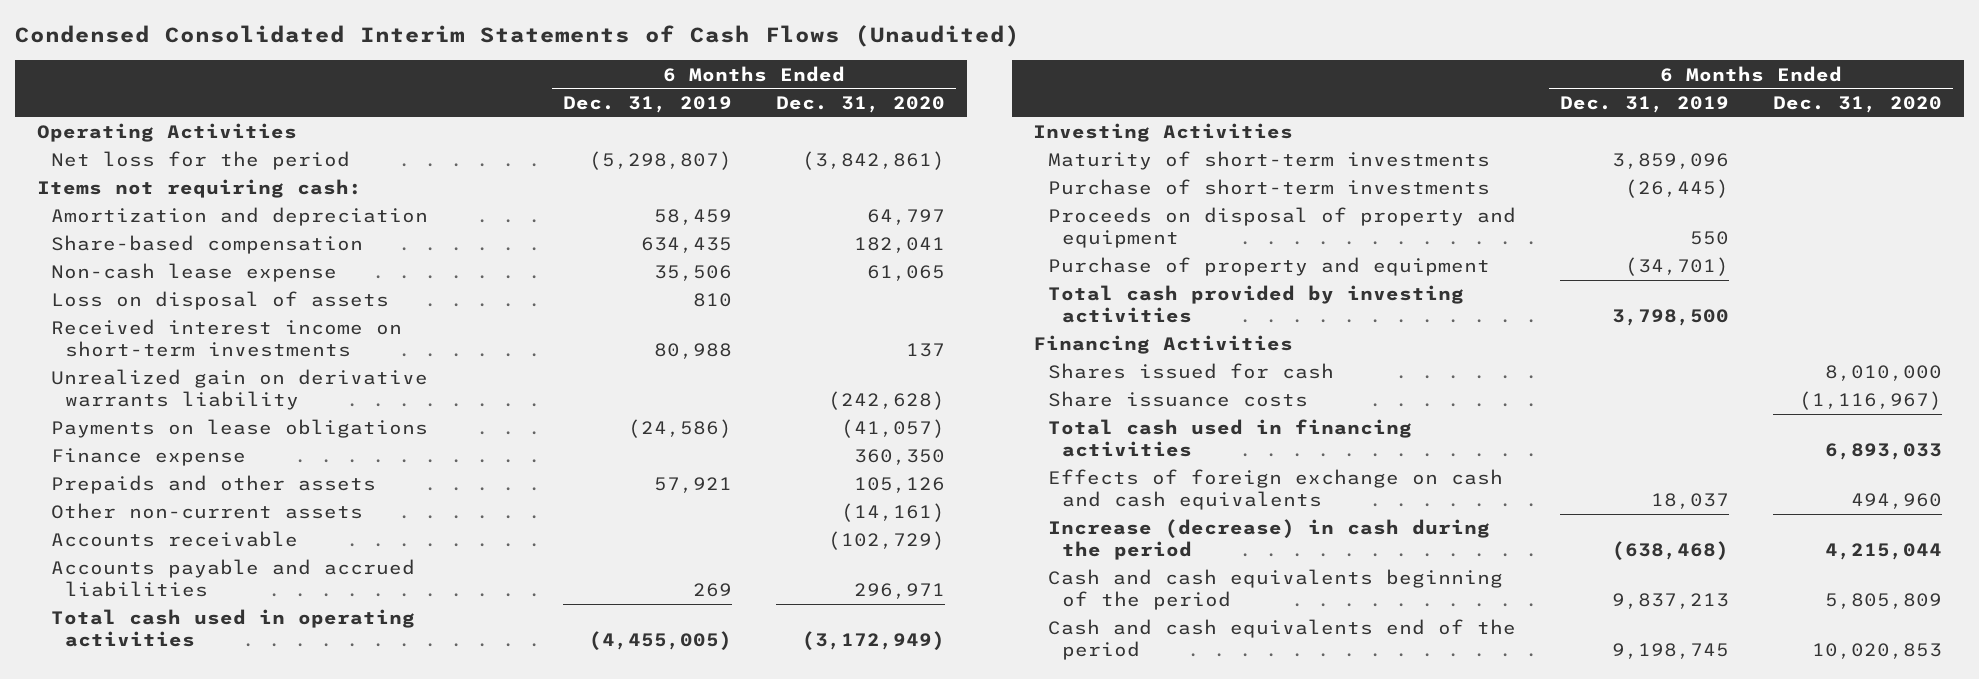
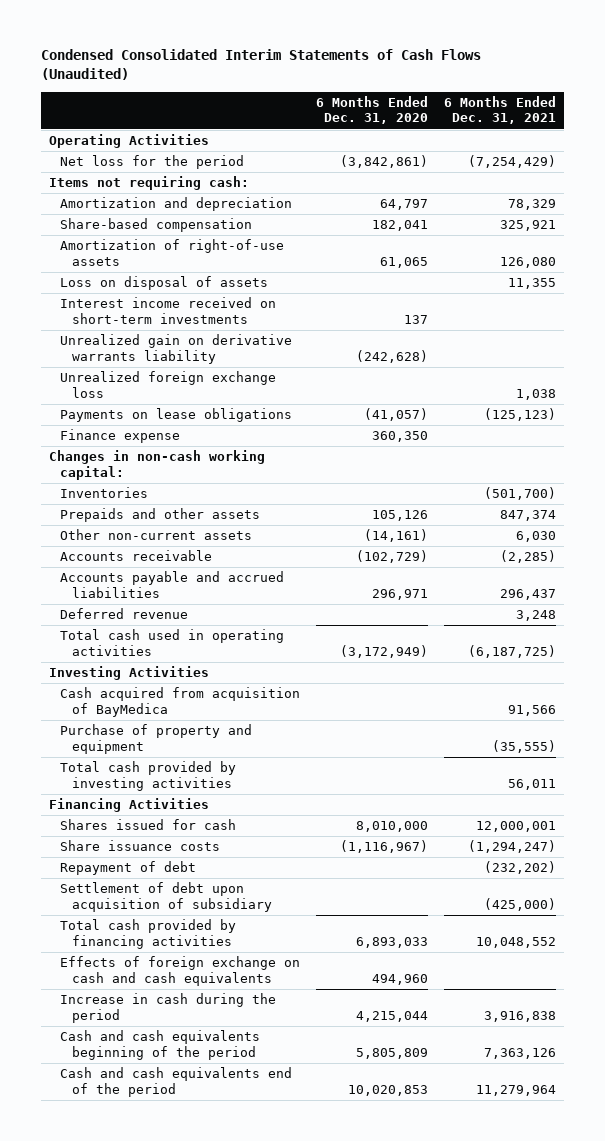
- | 6 Months Ended Dec. 31, 2019 | 6 Months Ended Dec. 31, 2020
+ | 6 Months Ended Dec. 31, 2020 | 6 Months Ended Dec. 31, 2021
- Non-cash lease expense | 35,506 | 61,065
+ Amortization of right-of-use assets | 61,065 | 126,080
- Received interest income on short-term investments | 80,988 | 137
+ Interest income received on short-term investments | 137 |
+ Unrealized foreign exchange loss | | 1,038
+ Changes in non-cash working capital:
+ Inventories | | (501,700)
+ Deferred revenue | | 3,248
- Maturity of short-term investments | 3,859,096 |
- Purchase of short-term investments | (26,445) |
- Proceeds on disposal of property and equipment | 550 |
+ Cash acquired from acquisition of BayMedica | | 91,566
- Total cash used in financing activities | | 6,893,033
+ Repayment of debt | | (232,202)
+ Settlement of debt upon acquisition of subsidiary | | (425,000)
+ Total cash provided by financing activities | 6,893,033 | 10,048,552
- Increase (decrease) in cash during the period | (638,468) | 4,215,044
+ Increase in cash during the period | 4,215,044 | 3,916,838

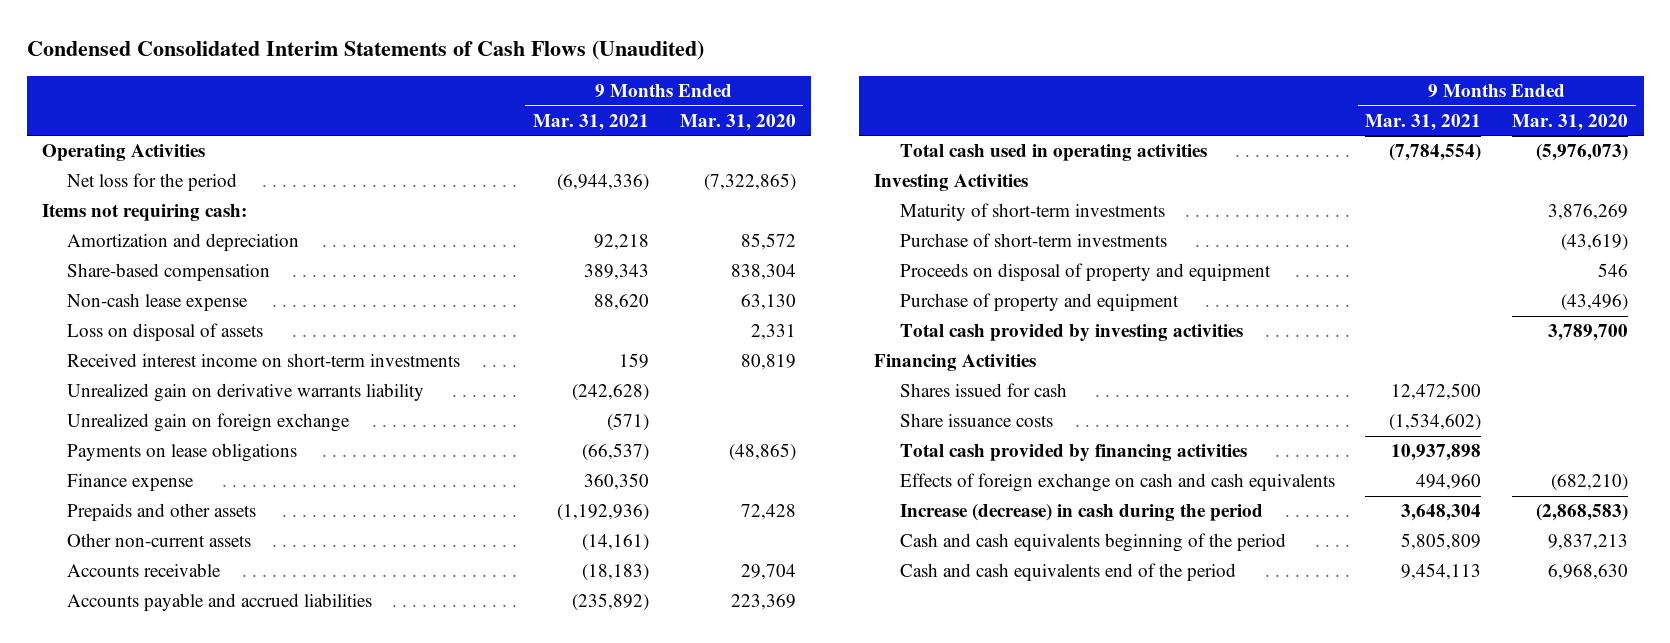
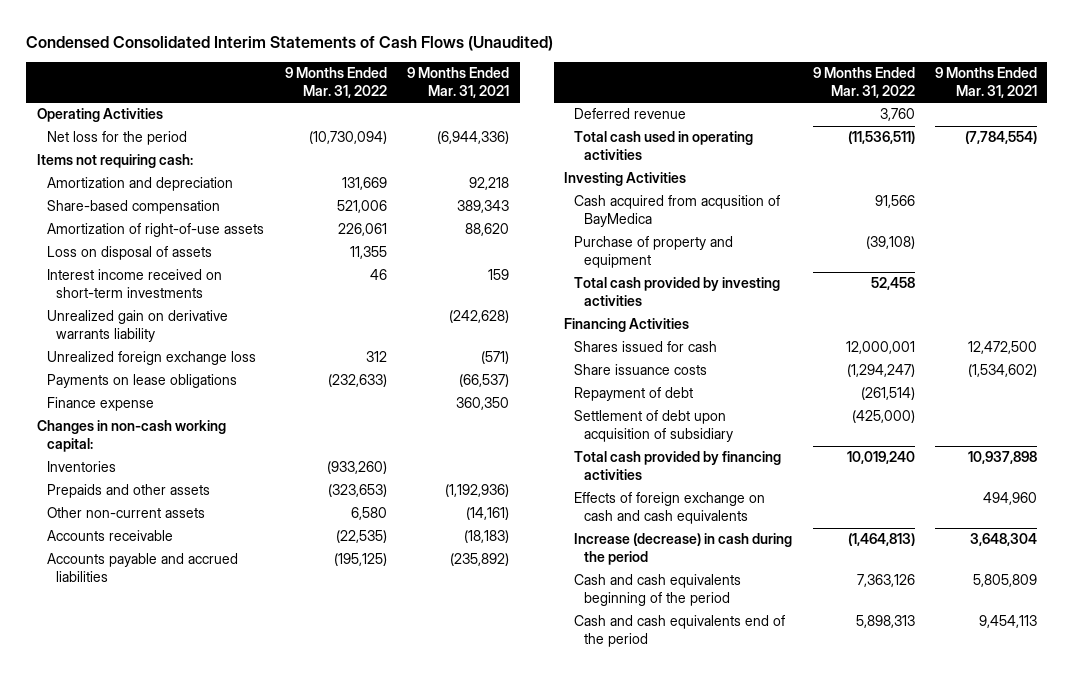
- | 9 Months Ended Mar. 31, 2021 | 9 Months Ended Mar. 31, 2020
+ | 9 Months Ended Mar. 31, 2022 | 9 Months Ended Mar. 31, 2021
- Non-cash lease expense | 88,620 | 63,130
+ Amortization of right-of-use assets | 226,061 | 88,620
- Received interest income on short-term investments | 159 | 80,819
+ Interest income received on short-term investments | 46 | 159
- Unrealized gain on foreign exchange | (571) |
+ Unrealized foreign exchange loss | 312 | (571)
+ Changes in non-cash working capital:
+ Inventories | (933,260) |
+ Deferred revenue | 3,760 |
- Maturity of short-term investments | | 3,876,269
- Purchase of short-term investments | | (43,619)
- Proceeds on disposal of property and equipment | | 546
+ Cash acquired from acqusition of BayMedica | 91,566 |
+ Repayment of debt | (261,514) |
+ Settlement of debt upon acquisition of subsidiary | (425,000) |

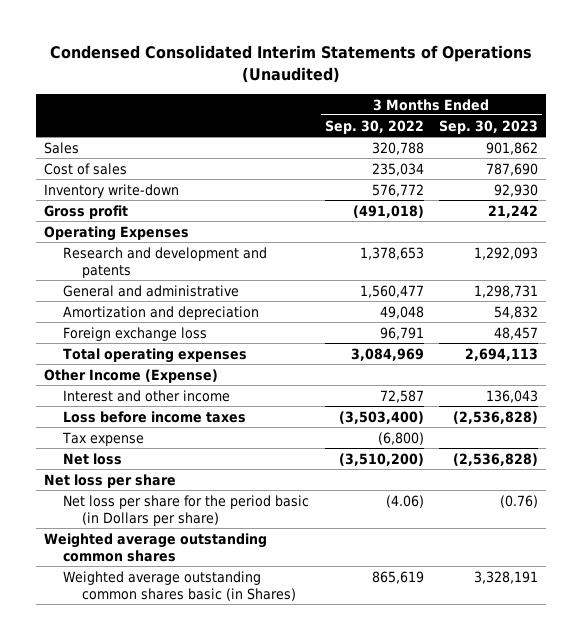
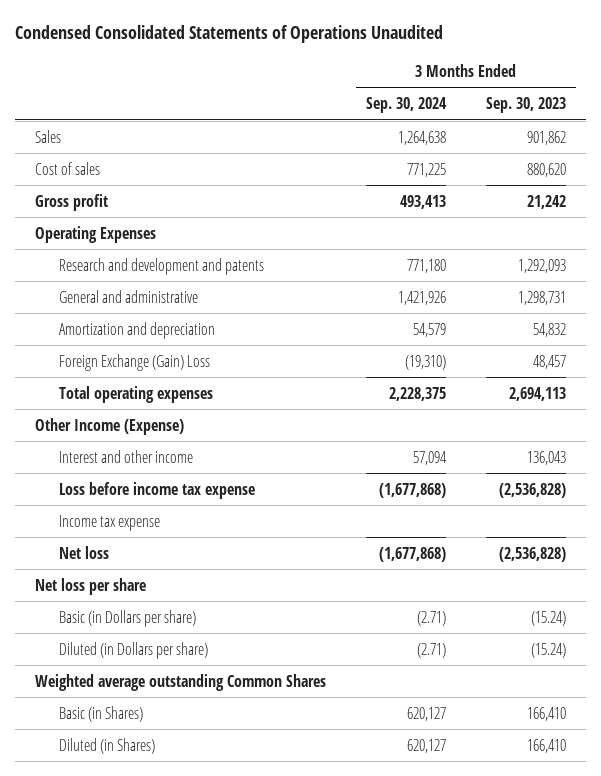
- Condensed Consolidated Interim Statements of Operations (Unaudited)
+ Condensed Consolidated Statements of Operations Unaudited
- | 3 Months Ended Sep. 30, 2022 | 3 Months Ended Sep. 30, 2023
+ | 3 Months Ended Sep. 30, 2024 | 3 Months Ended Sep. 30, 2023
- Cost of sales | 235,034 | 787,690
- Inventory write-down | 576,772 | 92,930
+ Cost of sales | 771,225 | 880,620
- Foreign exchange loss | 96,791 | 48,457
+ Foreign Exchange (Gain) Loss | (19,310) | 48,457
- Loss before income taxes | (3,503,400) | (2,536,828)
- Tax expense | (6,800) |
+ Loss before income tax expense | (1,677,868) | (2,536,828)
+ Income tax expense
- Net loss per share for the period basic (in Dollars per share) | (4.06) | (0.76)
- Weighted average outstanding common shares
- Weighted average outstanding common shares basic (in Shares) | 865,619 | 3,328,191
+ Basic (in Dollars per share) | (2.71) | (15.24)
+ Diluted (in Dollars per share) | (2.71) | (15.24)
+ Weighted average outstanding Common Shares
+ Basic (in Shares) | 620,127 | 166,410
+ Diluted (in Shares) | 620,127 | 166,410

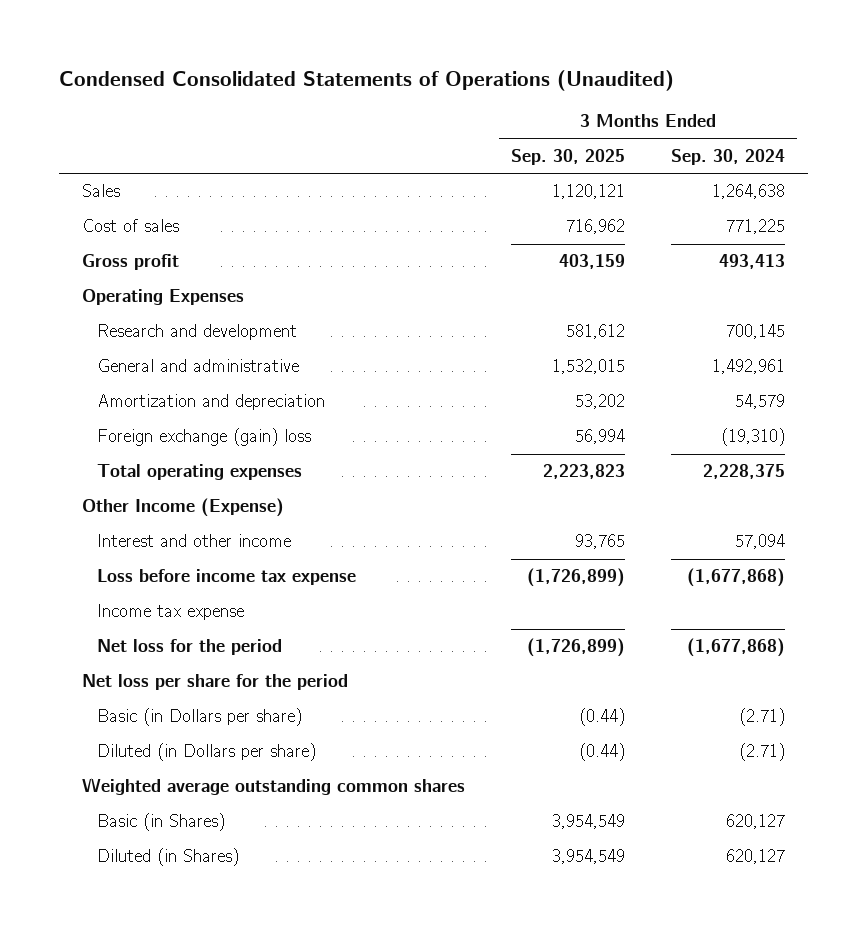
- Condensed Consolidated Statements of Operations Unaudited
+ Condensed Consolidated Statements of Operations (Unaudited)
- | 3 Months Ended Sep. 30, 2024 | 3 Months Ended Sep. 30, 2023
+ | 3 Months Ended Sep. 30, 2025 | 3 Months Ended Sep. 30, 2024
- Research and development and patents | 771,180 | 1,292,093
- General and administrative | 1,421,926 | 1,298,731
+ Research and development | 581,612 | 700,145
+ General and administrative | 1,532,015 | 1,492,961
- Foreign Exchange (Gain) Loss | (19,310) | 48,457
+ Foreign exchange (gain) loss | 56,994 | (19,310)
- Net loss | (1,677,868) | (2,536,828)
- Net loss per share
+ Net loss for the period | (1,726,899) | (1,677,868)
+ Net loss per share for the period
- Weighted average outstanding Common Shares
+ Weighted average outstanding common shares

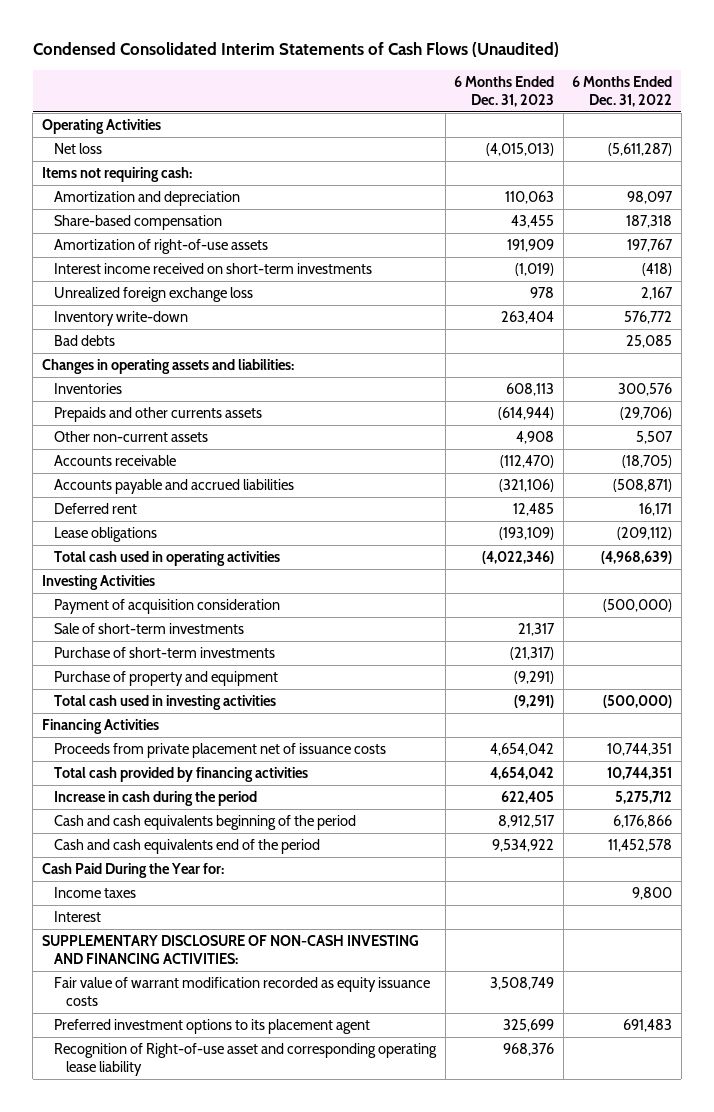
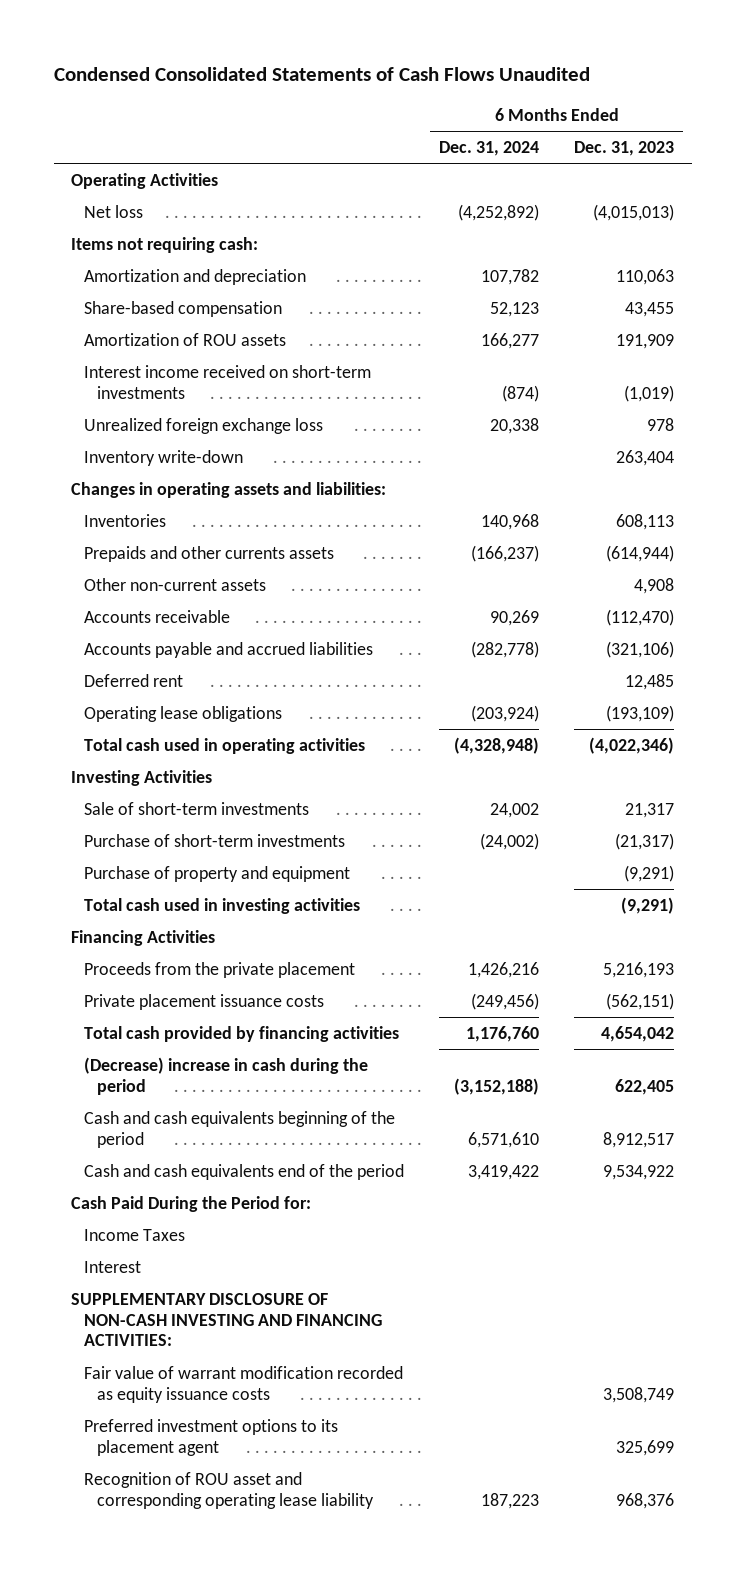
- Condensed Consolidated Interim Statements of Cash Flows (Unaudited)
+ Condensed Consolidated Statements of Cash Flows Unaudited
- | 6 Months Ended Dec. 31, 2023 | 6 Months Ended Dec. 31, 2022
+ | 6 Months Ended Dec. 31, 2024 | 6 Months Ended Dec. 31, 2023
- Amortization of right-of-use assets | 191,909 | 197,767
+ Amortization of ROU assets | 166,277 | 191,909
- Bad debts | | 25,085
- Lease obligations | (193,109) | (209,112)
+ Operating lease obligations | (203,924) | (193,109)
- Payment of acquisition consideration | | (500,000)
- Proceeds from private placement net of issuance costs | 4,654,042 | 10,744,351
+ Proceeds from the private placement | 1,426,216 | 5,216,193
+ Private placement issuance costs | (249,456) | (562,151)
- Increase in cash during the period | 622,405 | 5,275,712
+ (Decrease) increase in cash during the period | (3,152,188) | 622,405
- Cash Paid During the Year for:
- Income taxes | | 9,800
+ Cash Paid During the Period for:
+ Income Taxes
- Recognition of Right-of-use asset and corresponding operating lease liability | 968,376 |
+ Recognition of ROU asset and corresponding operating lease liability | 187,223 | 968,376

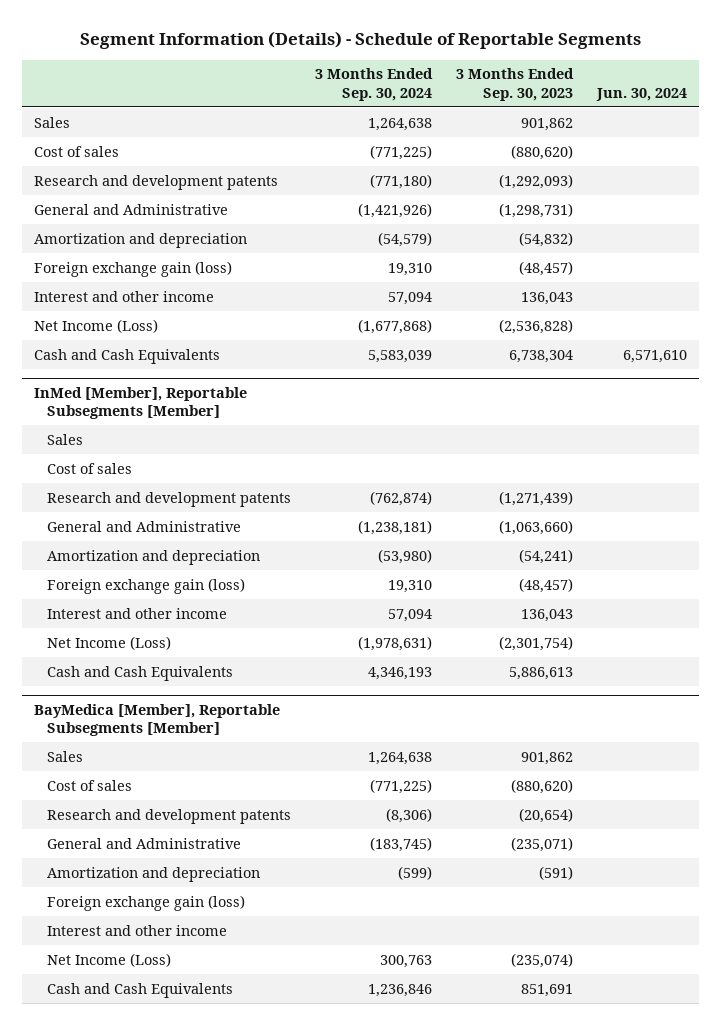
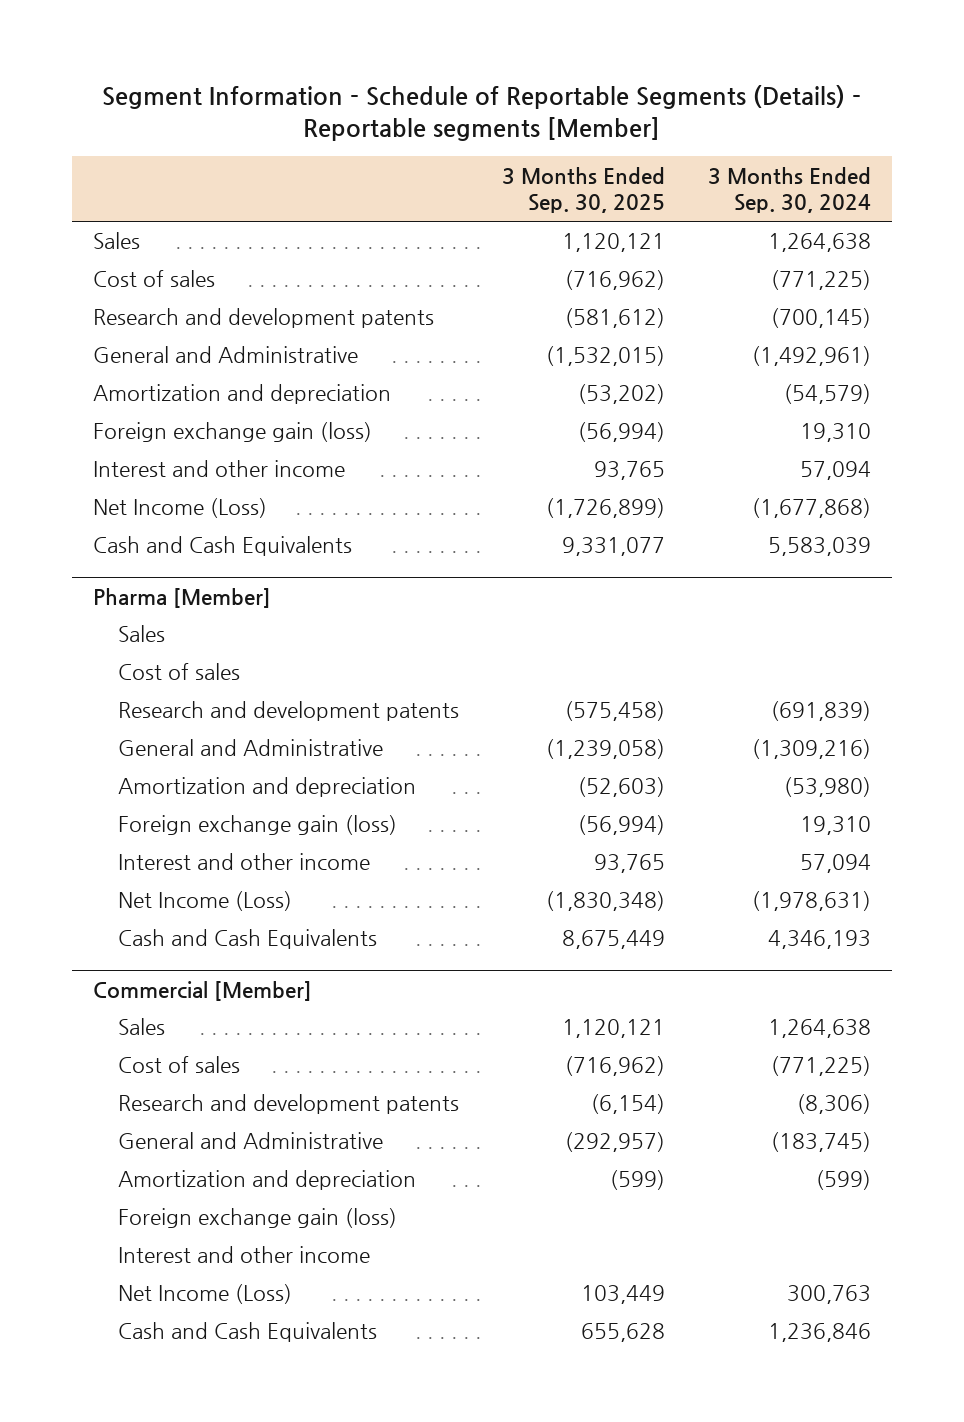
- Segment Information (Details) - Schedule of Reportable Segments
+ Segment Information - Schedule of Reportable Segments (Details) - Reportable segments [Member]
- | 3 Months Ended Sep. 30, 2024 | 3 Months Ended Sep. 30, 2023 | Jun. 30, 2024
+ | 3 Months Ended Sep. 30, 2025 | 3 Months Ended Sep. 30, 2024
- Research and development patents | (771,180) | (1,292,093) |
- General and Administrative | (1,421,926) | (1,298,731) |
+ Research and development patents | (581,612) | (700,145)
+ General and Administrative | (1,532,015) | (1,492,961)
- InMed [Member], Reportable Subsegments [Member]
+ Pharma [Member]
- Research and development patents | (762,874) | (1,271,439) |
- General and Administrative | (1,238,181) | (1,063,660) |
+ Research and development patents | (575,458) | (691,839)
+ General and Administrative | (1,239,058) | (1,309,216)
- BayMedica [Member], Reportable Subsegments [Member]
+ Commercial [Member]

